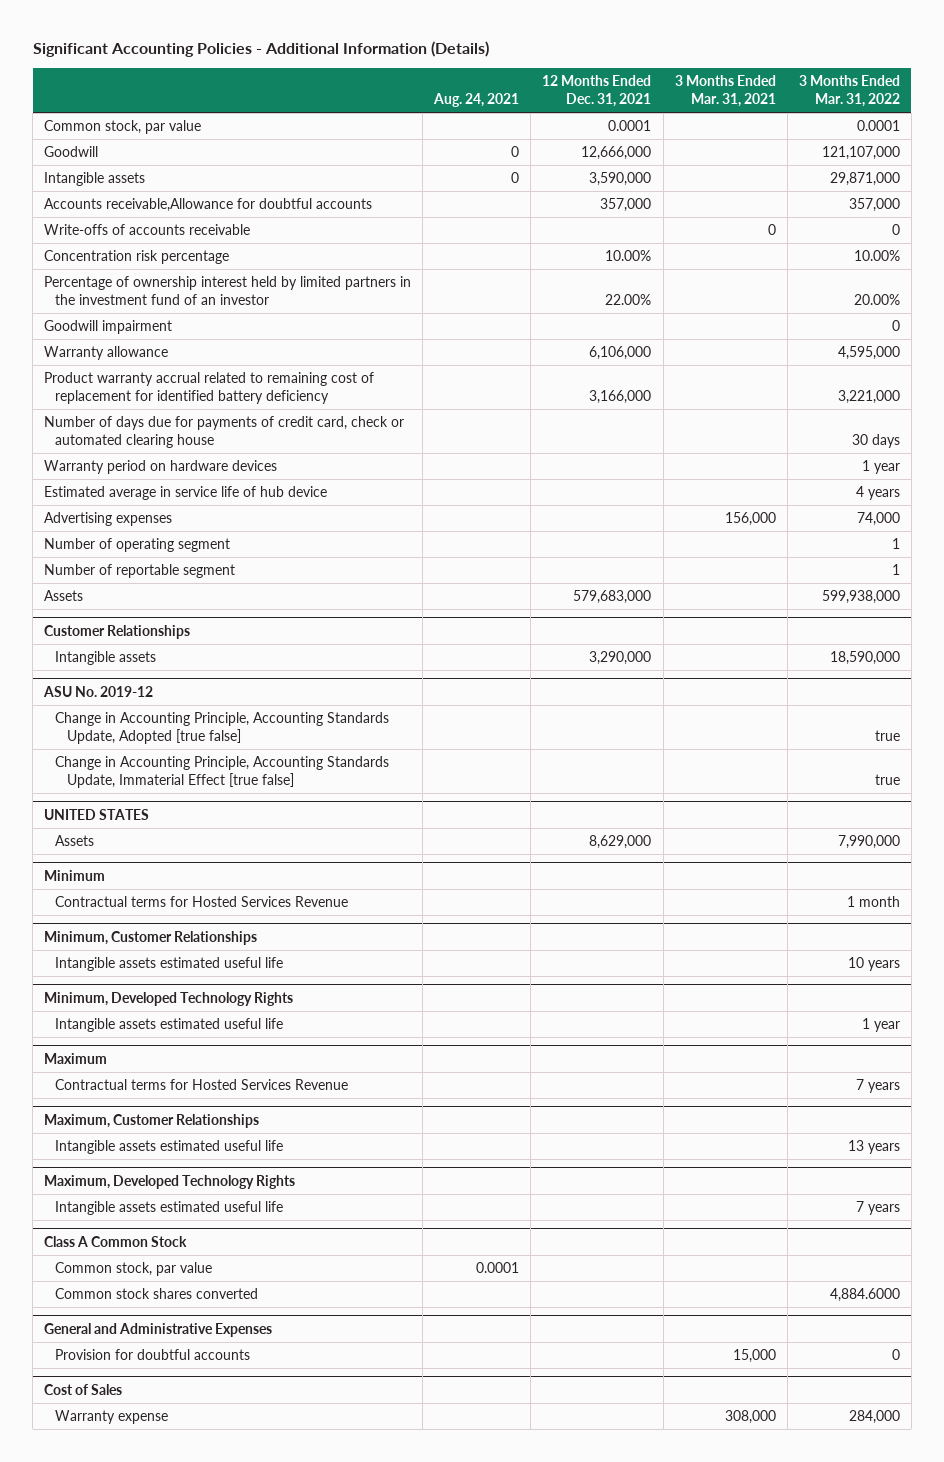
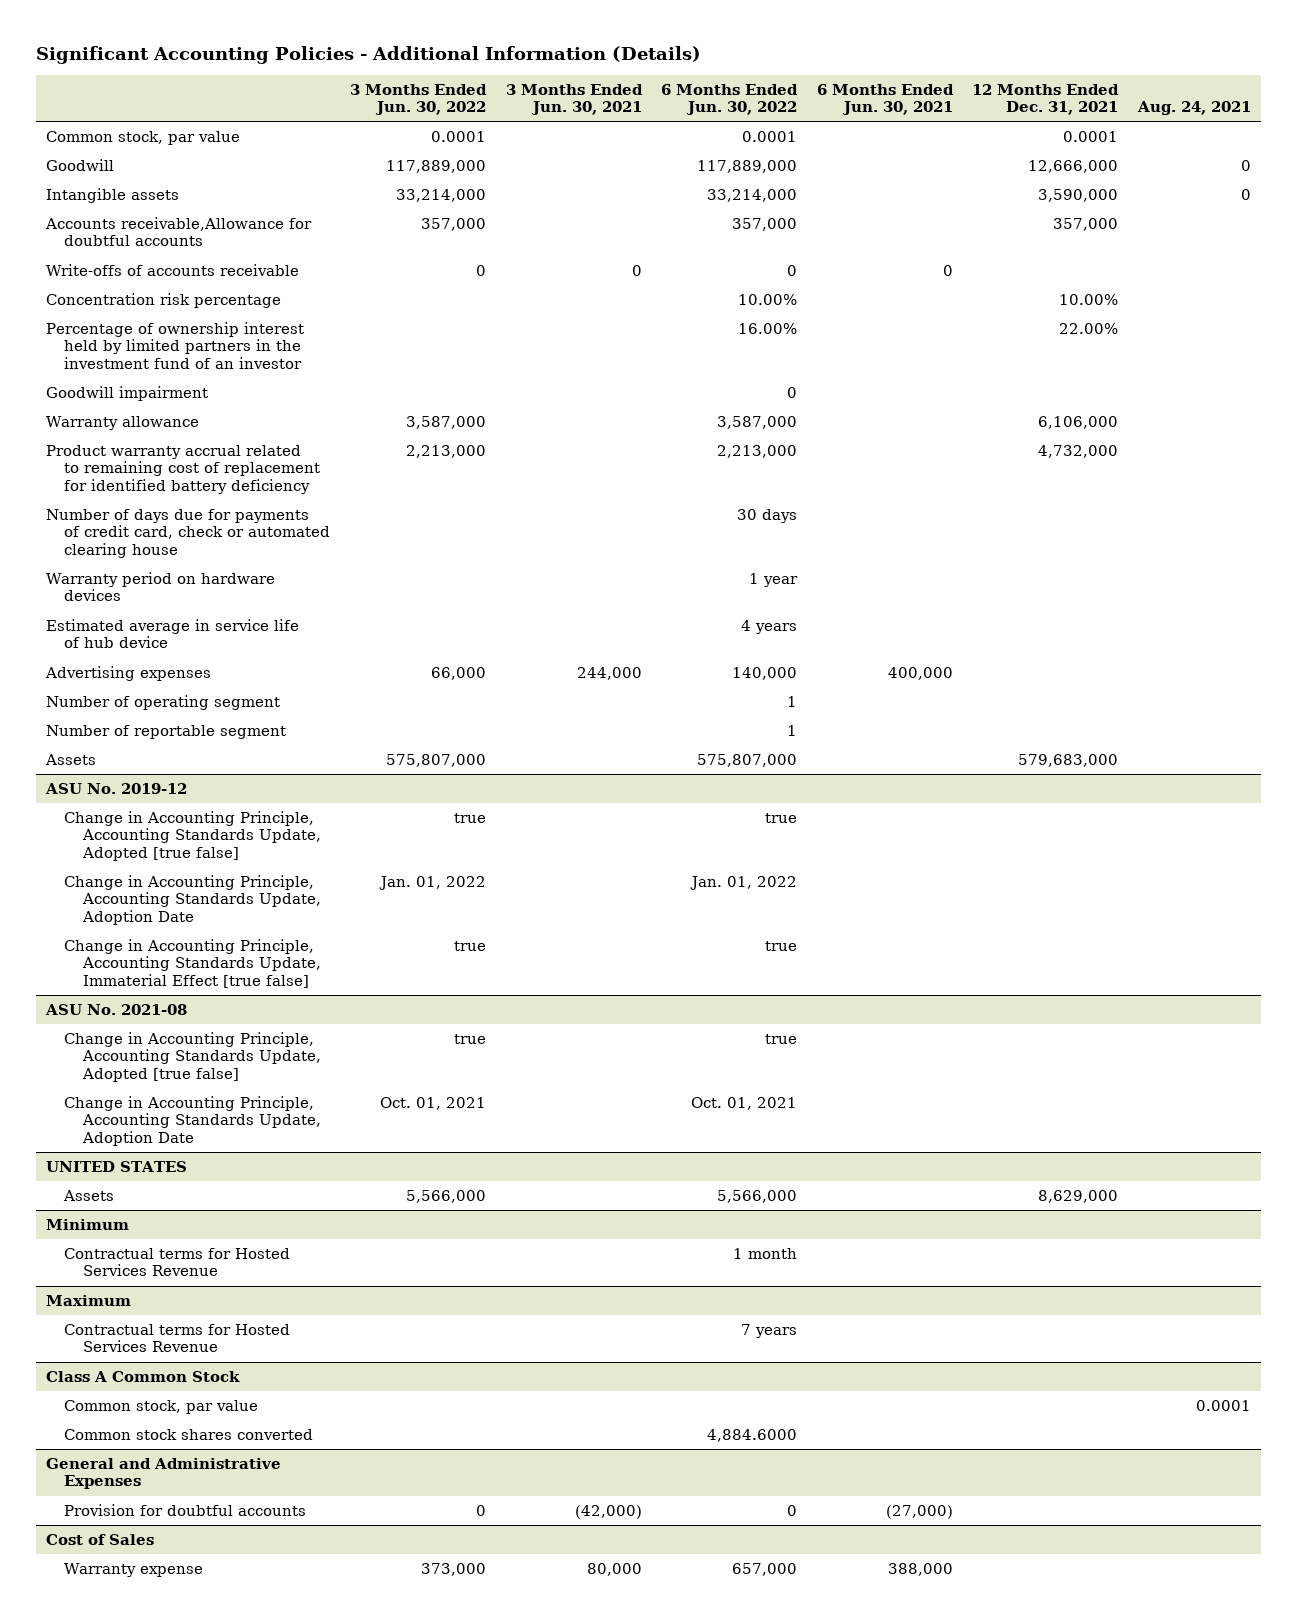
- | Aug. 24, 2021 | 12 Months Ended Dec. 31, 2021 | 3 Months Ended Mar. 31, 2021 | 3 Months Ended Mar. 31, 2022
+ | 3 Months Ended Jun. 30, 2022 | 3 Months Ended Jun. 30, 2021 | 6 Months Ended Jun. 30, 2022 | 6 Months Ended Jun. 30, 2021 | 12 Months Ended Dec. 31, 2021 | Aug. 24, 2021
- Product warranty accrual related to remaining cost of replacement for identified battery deficiency | | 3,166,000 | | 3,221,000
+ Product warranty accrual related to remaining cost of replacement for identified battery deficiency | 2,213,000 | | 2,213,000 | | 4,732,000 |
- Customer Relationships
- Intangible assets | | 3,290,000 | | 18,590,000
@ ASU No. 2019-12
+ Change in Accounting Principle, Accounting Standards Update, Adoption Date | Jan. 01, 2022 | | Jan. 01, 2022 | | |
+ ASU No. 2021-08
+ Change in Accounting Principle, Accounting Standards Update, Adopted [true false] | true | | true | | |
+ Change in Accounting Principle, Accounting Standards Update, Adoption Date | Oct. 01, 2021 | | Oct. 01, 2021 | | |
- Minimum, Customer Relationships
- Intangible assets estimated useful life | | | | 10 years
- Minimum, Developed Technology Rights
- Intangible assets estimated useful life | | | | 1 year
- Maximum, Customer Relationships
- Intangible assets estimated useful life | | | | 13 years
- Maximum, Developed Technology Rights
- Intangible assets estimated useful life | | | | 7 years

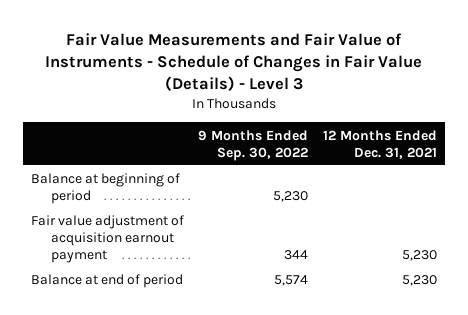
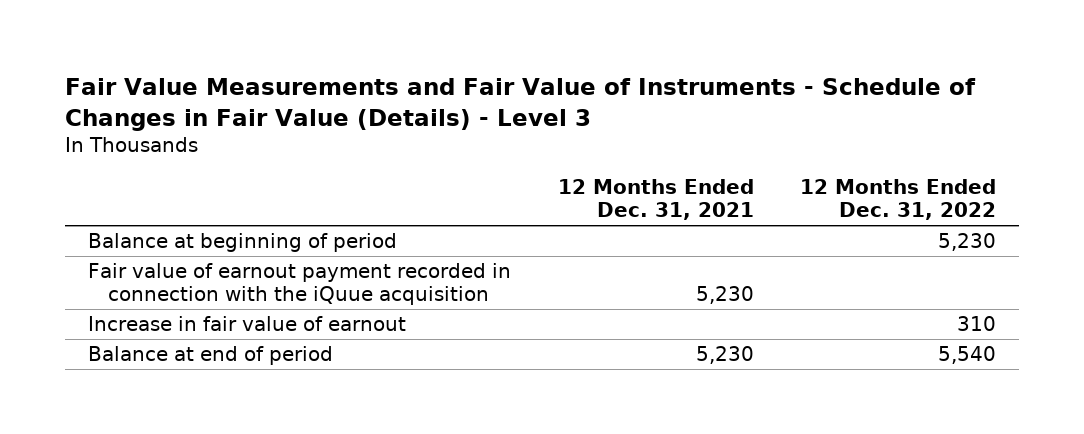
- | 9 Months Ended Sep. 30, 2022 | 12 Months Ended Dec. 31, 2021
+ | 12 Months Ended Dec. 31, 2021 | 12 Months Ended Dec. 31, 2022
- Fair value adjustment of acquisition earnout payment | 344 | 5,230
+ Fair value of earnout payment recorded in connection with the iQuue acquisition | 5,230 |
+ Increase in fair value of earnout | | 310

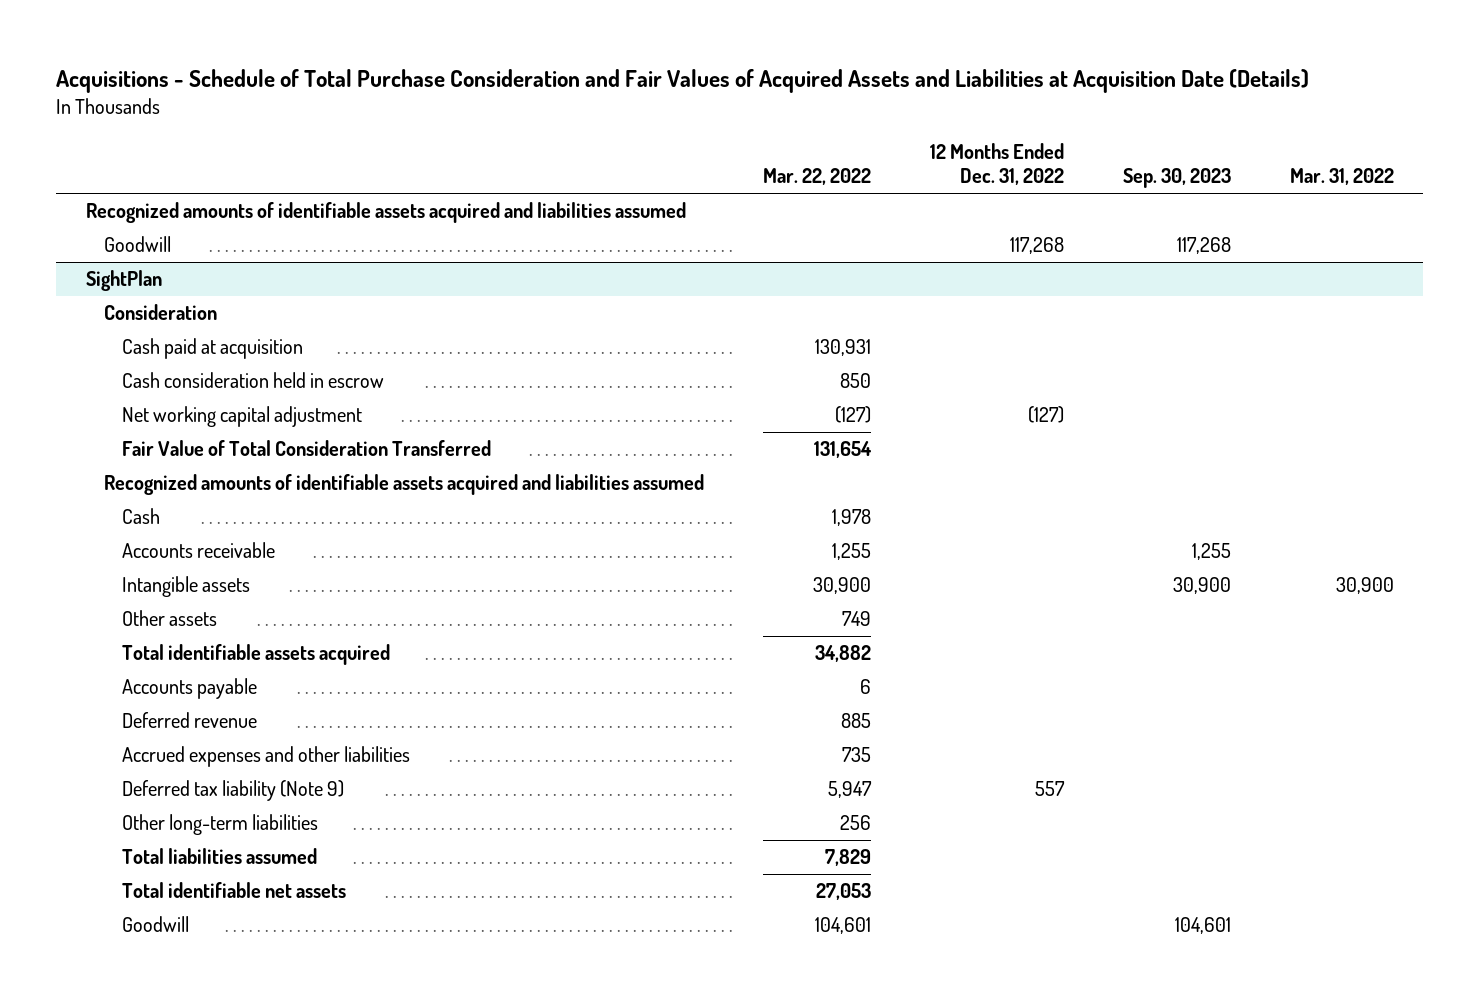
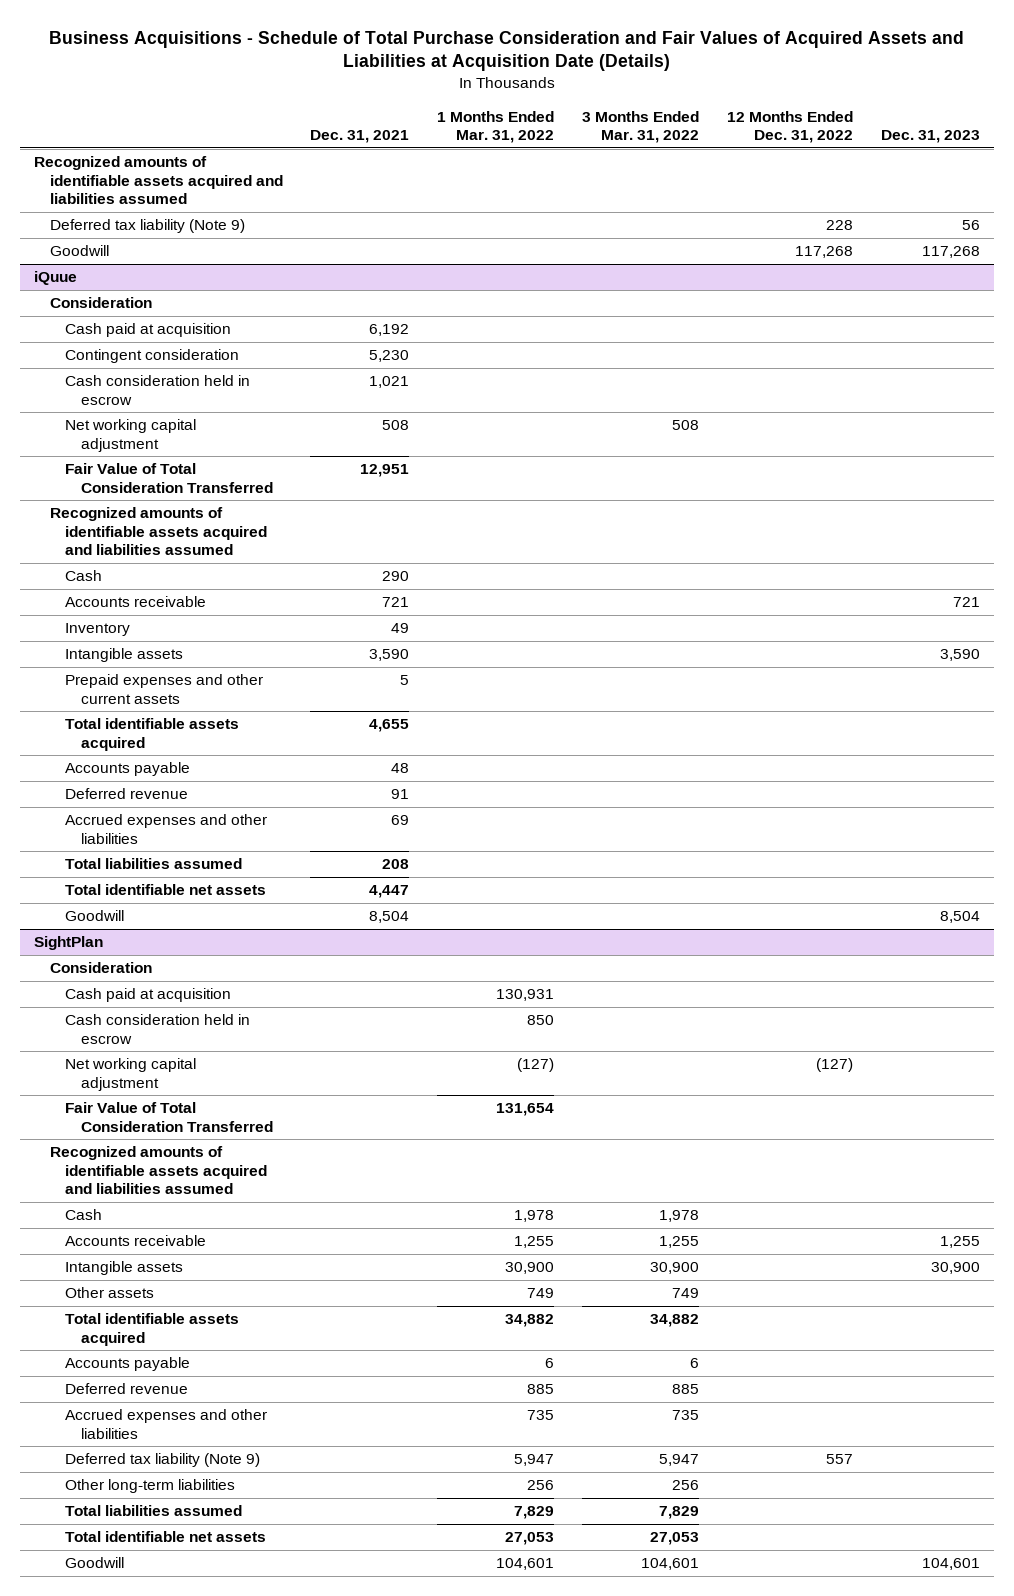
- Acquisitions - Schedule of Total Purchase Consideration and Fair Values of Acquired Assets and Liabilities at Acquisition Date (Details)
+ Business Acquisitions - Schedule of Total Purchase Consideration and Fair Values of Acquired Assets and Liabilities at Acquisition Date (Details)
- | Mar. 22, 2022 | 12 Months Ended Dec. 31, 2022 | Sep. 30, 2023 | Mar. 31, 2022
+ | Dec. 31, 2021 | 1 Months Ended Mar. 31, 2022 | 3 Months Ended Mar. 31, 2022 | 12 Months Ended Dec. 31, 2022 | Dec. 31, 2023
+ Deferred tax liability (Note 9) | | | | 228 | 56
+ iQuue
+ Consideration
+ Cash paid at acquisition | 6,192 | | | |
+ Contingent consideration | 5,230 | | | |
+ Cash consideration held in escrow | 1,021 | | | |
+ Net working capital adjustment | 508 | | 508 | |
+ Fair Value of Total Consideration Transferred | 12,951 | | | |
+ Recognized amounts of identifiable assets acquired and liabilities assumed
+ Cash | 290 | | | |
+ Accounts receivable | 721 | | | | 721
+ Inventory | 49 | | | |
+ Intangible assets | 3,590 | | | | 3,590
+ Prepaid expenses and other current assets | 5 | | | |
+ Total identifiable assets acquired | 4,655 | | | |
+ Accounts payable | 48 | | | |
+ Deferred revenue | 91 | | | |
+ Accrued expenses and other liabilities | 69 | | | |
+ Total liabilities assumed | 208 | | | |
+ Total identifiable net assets | 4,447 | | | |
+ Goodwill | 8,504 | | | | 8,504

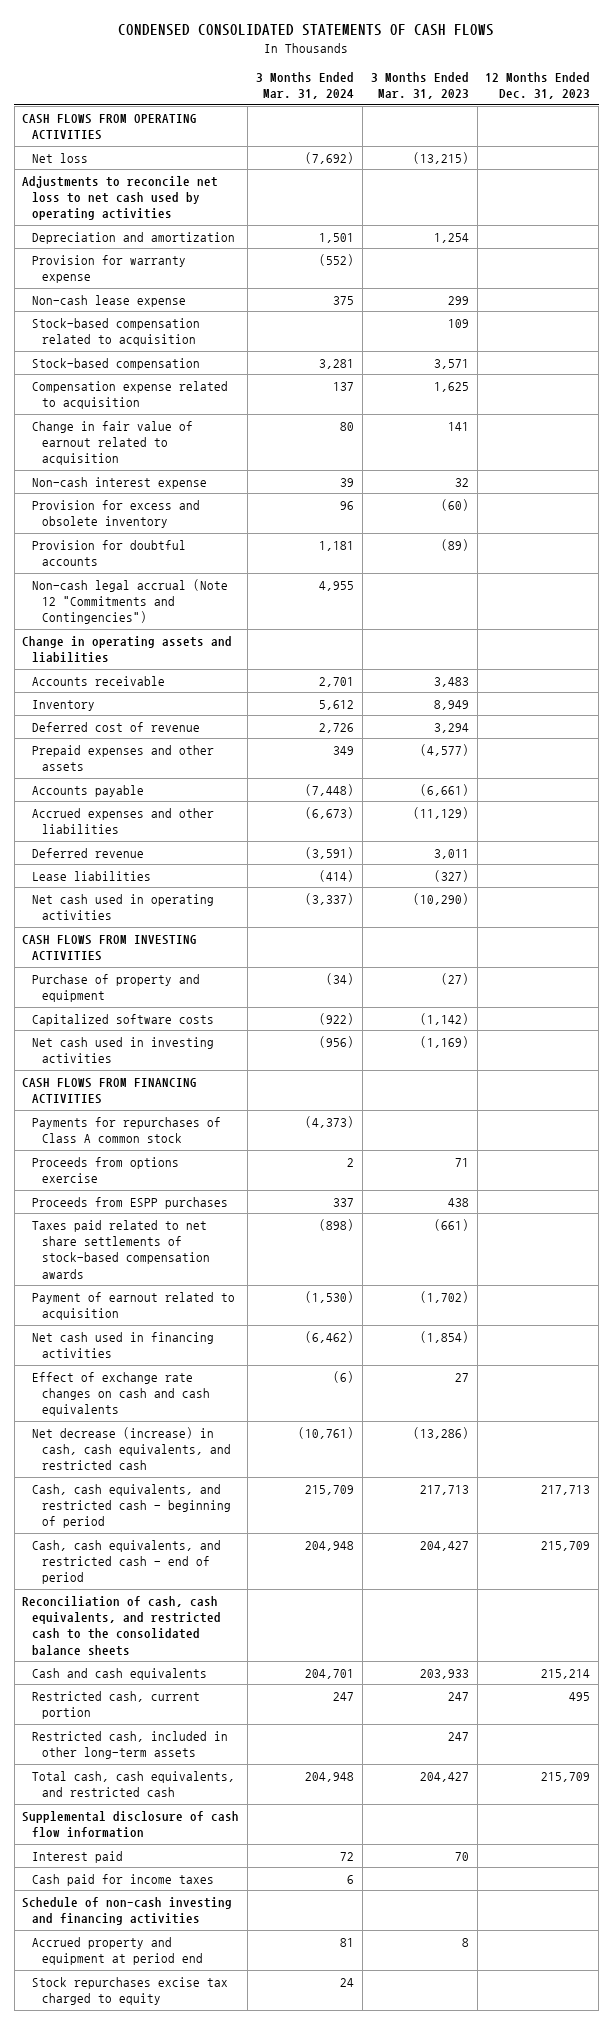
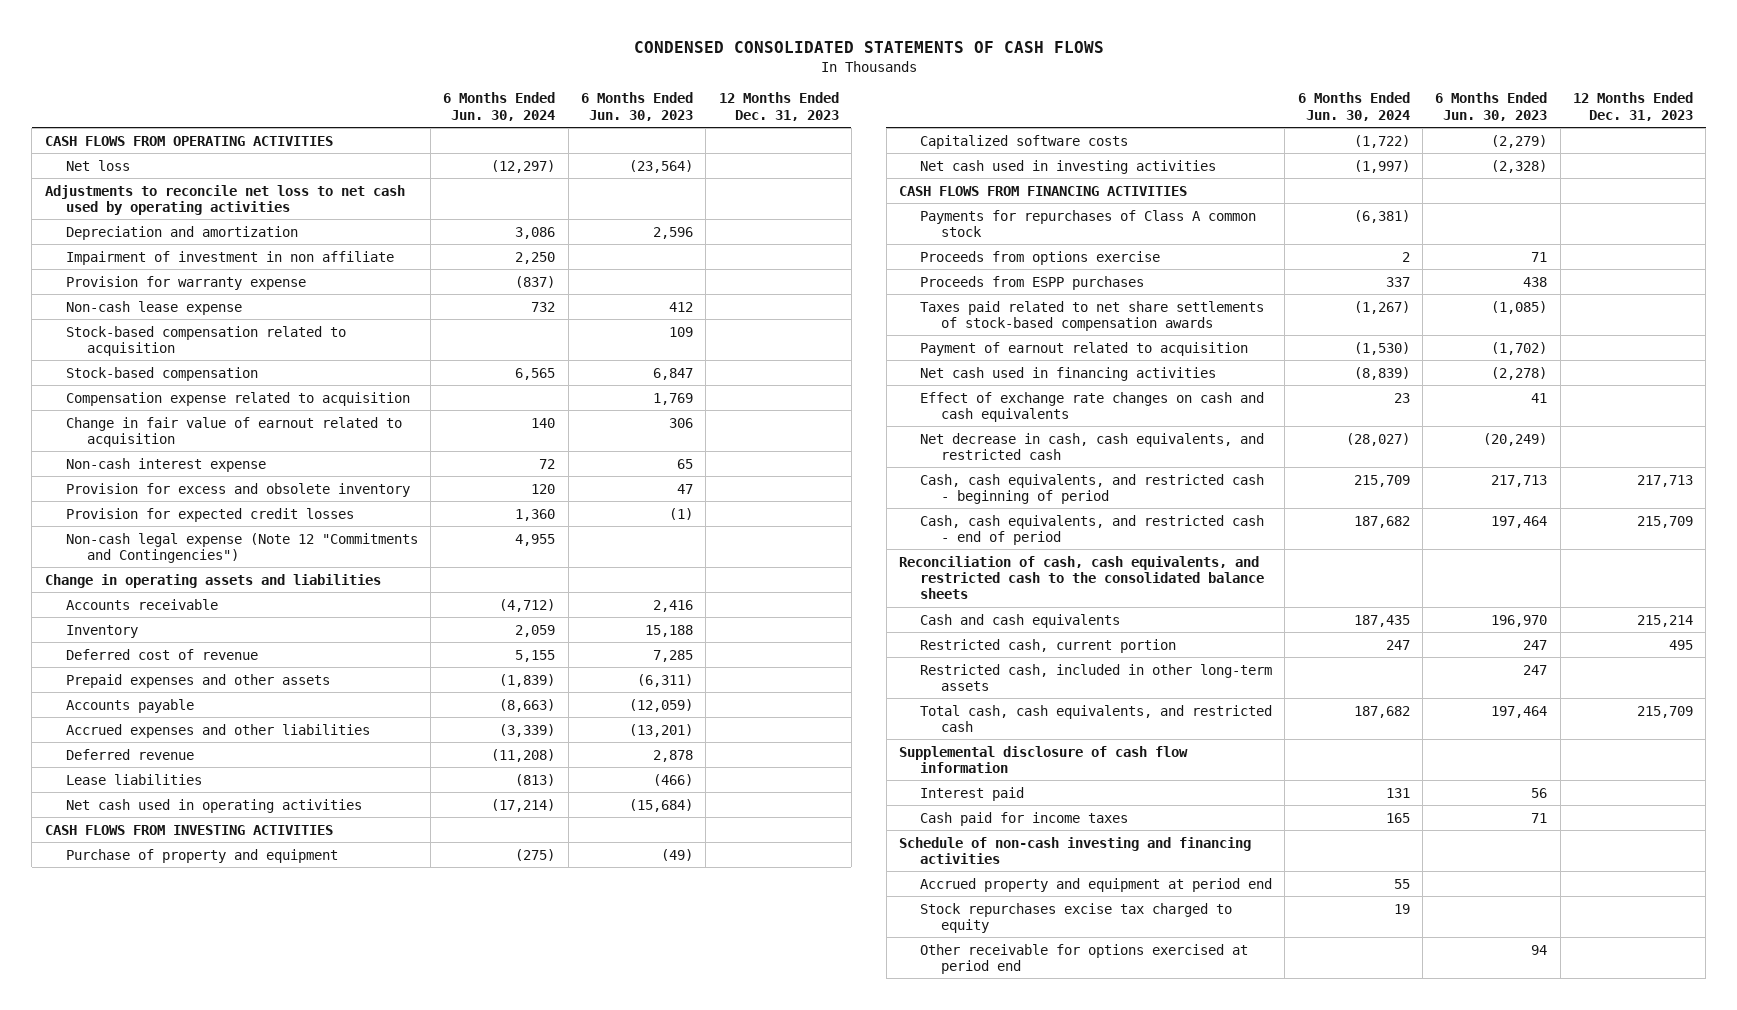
- | 3 Months Ended Mar. 31, 2024 | 3 Months Ended Mar. 31, 2023 | 12 Months Ended Dec. 31, 2023
+ | 6 Months Ended Jun. 30, 2024 | 6 Months Ended Jun. 30, 2023 | 12 Months Ended Dec. 31, 2023
+ Impairment of investment in non affiliate | 2,250 | |
- Provision for doubtful accounts | 1,181 | (89) |
- Non-cash legal accrual (Note 12 "Commitments and Contingencies") | 4,955 | |
+ Provision for expected credit losses | 1,360 | (1) |
+ Non-cash legal expense (Note 12 "Commitments and Contingencies") | 4,955 | |
- Net decrease (increase) in cash, cash equivalents, and restricted cash | (10,761) | (13,286) |
+ Net decrease in cash, cash equivalents, and restricted cash | (28,027) | (20,249) |
+ Other receivable for options exercised at period end | | 94 |

